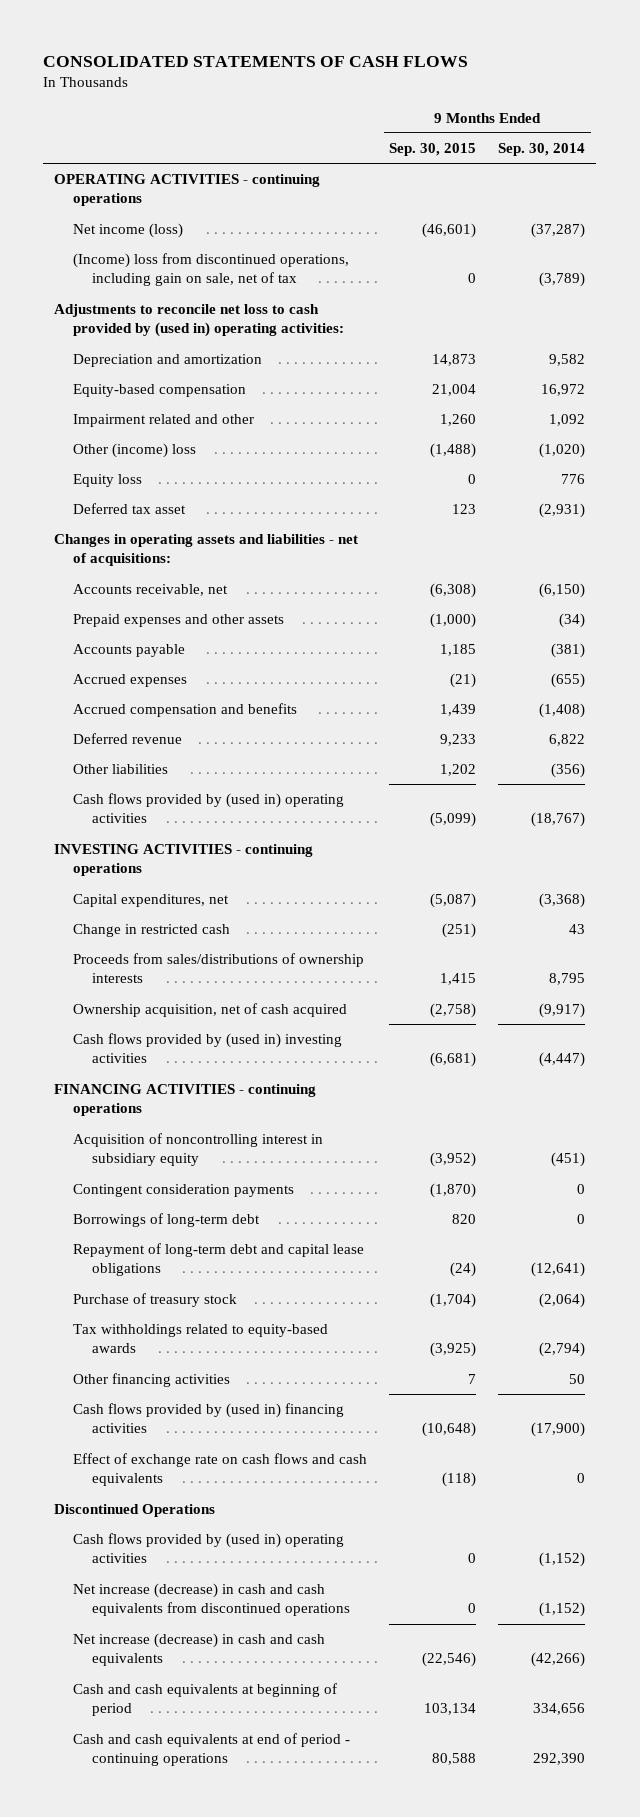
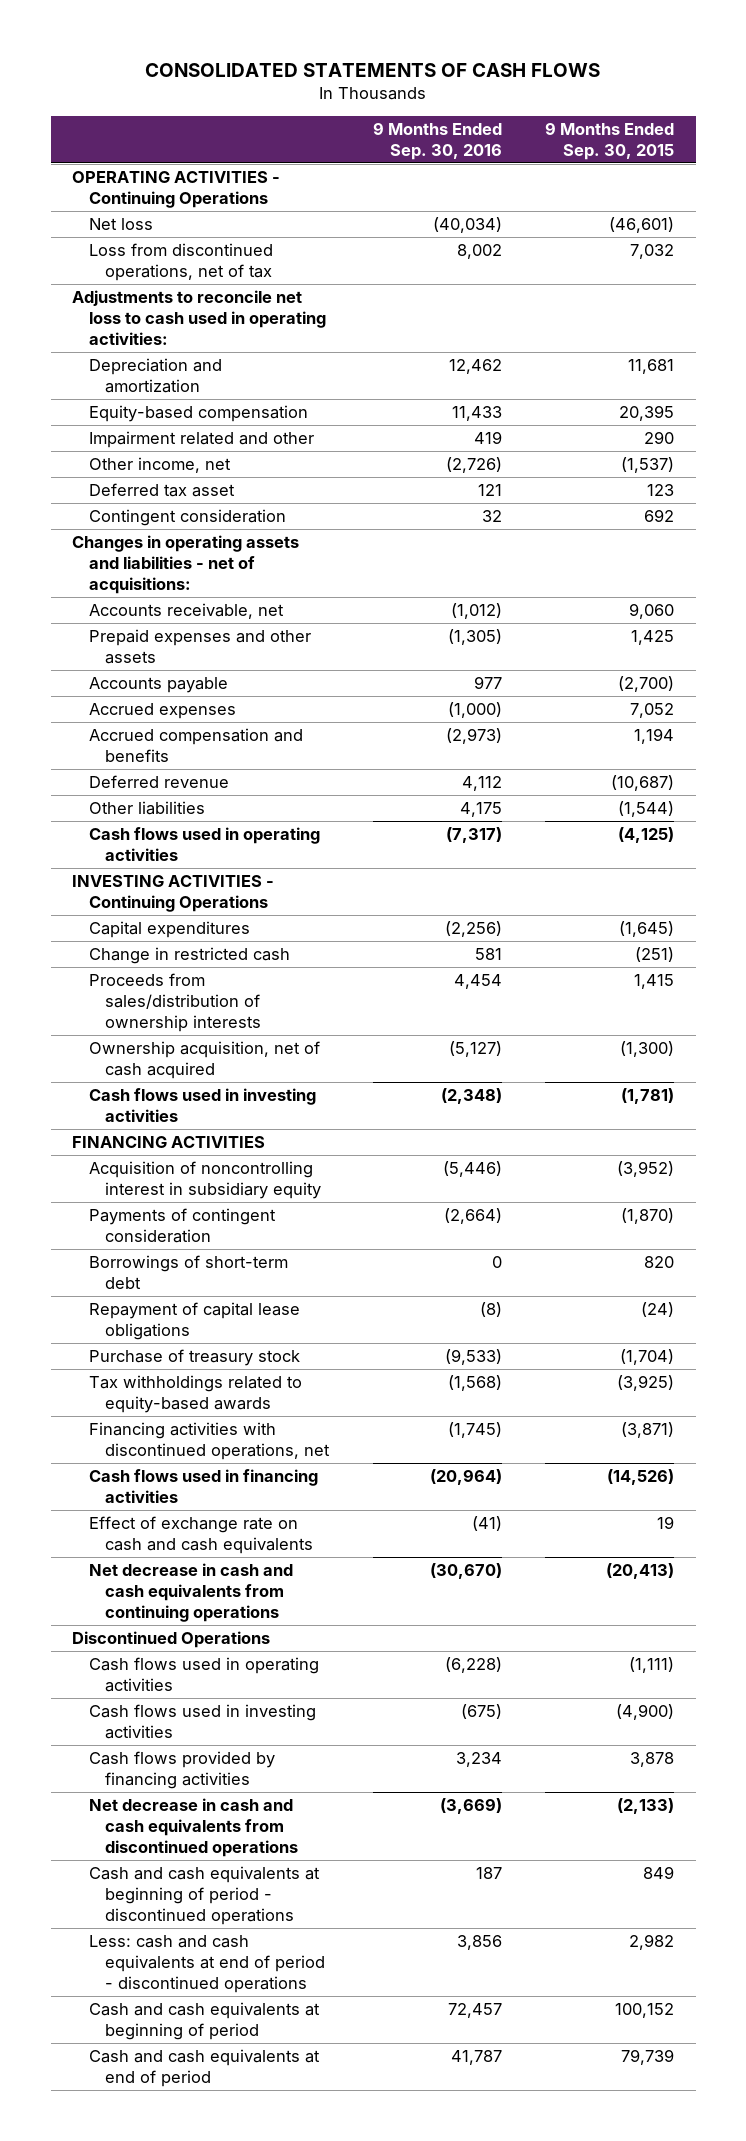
- | 9 Months Ended Sep. 30, 2015 | 9 Months Ended Sep. 30, 2014
+ | 9 Months Ended Sep. 30, 2016 | 9 Months Ended Sep. 30, 2015
- OPERATING ACTIVITIES - continuing operations
- Net income (loss) | (46,601) | (37,287)
- (Income) loss from discontinued operations, including gain on sale, net of tax | 0 | (3,789)
- Adjustments to reconcile net loss to cash provided by (used in) operating activities:
- Depreciation and amortization | 14,873 | 9,582
- Equity-based compensation | 21,004 | 16,972
- Impairment related and other | 1,260 | 1,092
- Other (income) loss | (1,488) | (1,020)
- Equity loss | 0 | 776
+ OPERATING ACTIVITIES - Continuing Operations
+ Net loss | (40,034) | (46,601)
+ Loss from discontinued operations, net of tax | 8,002 | 7,032
+ Adjustments to reconcile net loss to cash used in operating activities:
+ Depreciation and amortization | 12,462 | 11,681
+ Equity-based compensation | 11,433 | 20,395
+ Impairment related and other | 419 | 290
+ Other income, net | (2,726) | (1,537)
+ Contingent consideration | 32 | 692
- Accounts receivable, net | (6,308) | (6,150)
- Prepaid expenses and other assets | (1,000) | (34)
- Accounts payable | 1,185 | (381)
- Accrued expenses | (21) | (655)
- Accrued compensation and benefits | 1,439 | (1,408)
- Deferred revenue | 9,233 | 6,822
- Other liabilities | 1,202 | (356)
- Cash flows provided by (used in) operating activities | (5,099) | (18,767)
- INVESTING ACTIVITIES - continuing operations
- Capital expenditures, net | (5,087) | (3,368)
+ Accounts receivable, net | (1,012) | 9,060
+ Prepaid expenses and other assets | (1,305) | 1,425
+ Accounts payable | 977 | (2,700)
+ Accrued expenses | (1,000) | 7,052
+ Accrued compensation and benefits | (2,973) | 1,194
+ Deferred revenue | 4,112 | (10,687)
+ Other liabilities | 4,175 | (1,544)
+ Cash flows used in operating activities | (7,317) | (4,125)
+ INVESTING ACTIVITIES - Continuing Operations
+ Capital expenditures | (2,256) | (1,645)
- Proceeds from sales/distributions of ownership interests | 1,415 | 8,795
- Ownership acquisition, net of cash acquired | (2,758) | (9,917)
- Cash flows provided by (used in) investing activities | (6,681) | (4,447)
- FINANCING ACTIVITIES - continuing operations
+ Proceeds from sales/distribution of ownership interests | 4,454 | 1,415
+ Ownership acquisition, net of cash acquired | (5,127) | (1,300)
+ Cash flows used in investing activities | (2,348) | (1,781)
+ FINANCING ACTIVITIES
- Contingent consideration payments | (1,870) | 0
- Borrowings of long-term debt | 820 | 0
- Repayment of long-term debt and capital lease obligations | (24) | (12,641)
+ Payments of contingent consideration | (2,664) | (1,870)
+ Borrowings of short-term debt | 0 | 820
+ Repayment of capital lease obligations | (8) | (24)
- Other financing activities | 7 | 50
- Cash flows provided by (used in) financing activities | (10,648) | (17,900)
- Effect of exchange rate on cash flows and cash equivalents | (118) | 0
+ Financing activities with discontinued operations, net | (1,745) | (3,871)
+ Cash flows used in financing activities | (20,964) | (14,526)
+ Effect of exchange rate on cash and cash equivalents | (41) | 19
+ Net decrease in cash and cash equivalents from continuing operations | (30,670) | (20,413)
- Cash flows provided by (used in) operating activities | 0 | (1,152)
- Net increase (decrease) in cash and cash equivalents from discontinued operations | 0 | (1,152)
- Net increase (decrease) in cash and cash equivalents | (22,546) | (42,266)
- Cash and cash equivalents at beginning of period | 103,134 | 334,656
- Cash and cash equivalents at end of period - continuing operations | 80,588 | 292,390
+ Cash flows used in operating activities | (6,228) | (1,111)
+ Cash flows used in investing activities | (675) | (4,900)
+ Cash flows provided by financing activities | 3,234 | 3,878
+ Net decrease in cash and cash equivalents from discontinued operations | (3,669) | (2,133)
+ Cash and cash equivalents at beginning of period - discontinued operations | 187 | 849
+ Less: cash and cash equivalents at end of period - discontinued operations | 3,856 | 2,982
+ Cash and cash equivalents at beginning of period | 72,457 | 100,152
+ Cash and cash equivalents at end of period | 41,787 | 79,739

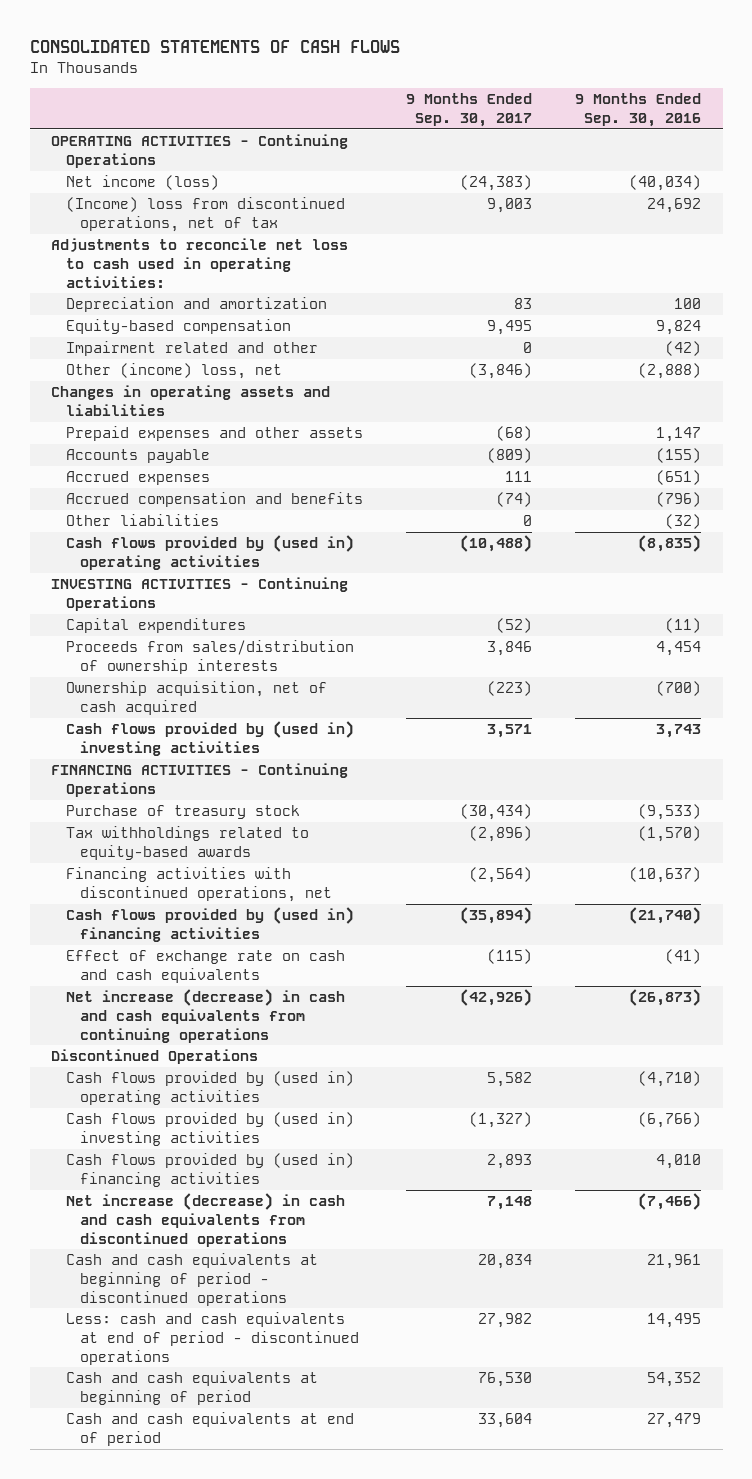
- | 9 Months Ended Sep. 30, 2016 | 9 Months Ended Sep. 30, 2015
+ | 9 Months Ended Sep. 30, 2017 | 9 Months Ended Sep. 30, 2016
- Net loss | (40,034) | (46,601)
- Loss from discontinued operations, net of tax | 8,002 | 7,032
+ Net income (loss) | (24,383) | (40,034)
+ (Income) loss from discontinued operations, net of tax | 9,003 | 24,692
- Depreciation and amortization | 12,462 | 11,681
- Equity-based compensation | 11,433 | 20,395
- Impairment related and other | 419 | 290
- Other income, net | (2,726) | (1,537)
- Deferred tax asset | 121 | 123
- Contingent consideration | 32 | 692
- Changes in operating assets and liabilities - net of acquisitions:
- Accounts receivable, net | (1,012) | 9,060
- Prepaid expenses and other assets | (1,305) | 1,425
- Accounts payable | 977 | (2,700)
- Accrued expenses | (1,000) | 7,052
- Accrued compensation and benefits | (2,973) | 1,194
- Deferred revenue | 4,112 | (10,687)
- Other liabilities | 4,175 | (1,544)
- Cash flows used in operating activities | (7,317) | (4,125)
+ Depreciation and amortization | 83 | 100
+ Equity-based compensation | 9,495 | 9,824
+ Impairment related and other | 0 | (42)
+ Other (income) loss, net | (3,846) | (2,888)
+ Changes in operating assets and liabilities
+ Prepaid expenses and other assets | (68) | 1,147
+ Accounts payable | (809) | (155)
+ Accrued expenses | 111 | (651)
+ Accrued compensation and benefits | (74) | (796)
+ Other liabilities | 0 | (32)
+ Cash flows provided by (used in) operating activities | (10,488) | (8,835)
- Capital expenditures | (2,256) | (1,645)
- Change in restricted cash | 581 | (251)
+ Capital expenditures | (52) | (11)
- Ownership acquisition, net of cash acquired | (5,127) | (1,300)
- Cash flows used in investing activities | (2,348) | (1,781)
- FINANCING ACTIVITIES
- Acquisition of noncontrolling interest in subsidiary equity | (5,446) | (3,952)
- Payments of contingent consideration | (2,664) | (1,870)
- Borrowings of short-term debt | 0 | 820
- Repayment of capital lease obligations | (8) | (24)
+ Ownership acquisition, net of cash acquired | (223) | (700)
+ Cash flows provided by (used in) investing activities | 3,571 | 3,743
+ FINANCING ACTIVITIES - Continuing Operations
- Tax withholdings related to equity-based awards | (1,568) | (3,925)
- Financing activities with discontinued operations, net | (1,745) | (3,871)
- Cash flows used in financing activities | (20,964) | (14,526)
+ Tax withholdings related to equity-based awards | (2,896) | (1,570)
+ Financing activities with discontinued operations, net | (2,564) | (10,637)
+ Cash flows provided by (used in) financing activities | (35,894) | (21,740)
- Net decrease in cash and cash equivalents from continuing operations | (30,670) | (20,413)
+ Net increase (decrease) in cash and cash equivalents from continuing operations | (42,926) | (26,873)
- Cash flows used in operating activities | (6,228) | (1,111)
- Cash flows used in investing activities | (675) | (4,900)
- Cash flows provided by financing activities | 3,234 | 3,878
- Net decrease in cash and cash equivalents from discontinued operations | (3,669) | (2,133)
- Cash and cash equivalents at beginning of period - discontinued operations | 187 | 849
- Less: cash and cash equivalents at end of period - discontinued operations | 3,856 | 2,982
- Cash and cash equivalents at beginning of period | 72,457 | 100,152
- Cash and cash equivalents at end of period | 41,787 | 79,739
+ Cash flows provided by (used in) operating activities | 5,582 | (4,710)
+ Cash flows provided by (used in) investing activities | (1,327) | (6,766)
+ Cash flows provided by (used in) financing activities | 2,893 | 4,010
+ Net increase (decrease) in cash and cash equivalents from discontinued operations | 7,148 | (7,466)
+ Cash and cash equivalents at beginning of period - discontinued operations | 20,834 | 21,961
+ Less: cash and cash equivalents at end of period - discontinued operations | 27,982 | 14,495
+ Cash and cash equivalents at beginning of period | 76,530 | 54,352
+ Cash and cash equivalents at end of period | 33,604 | 27,479

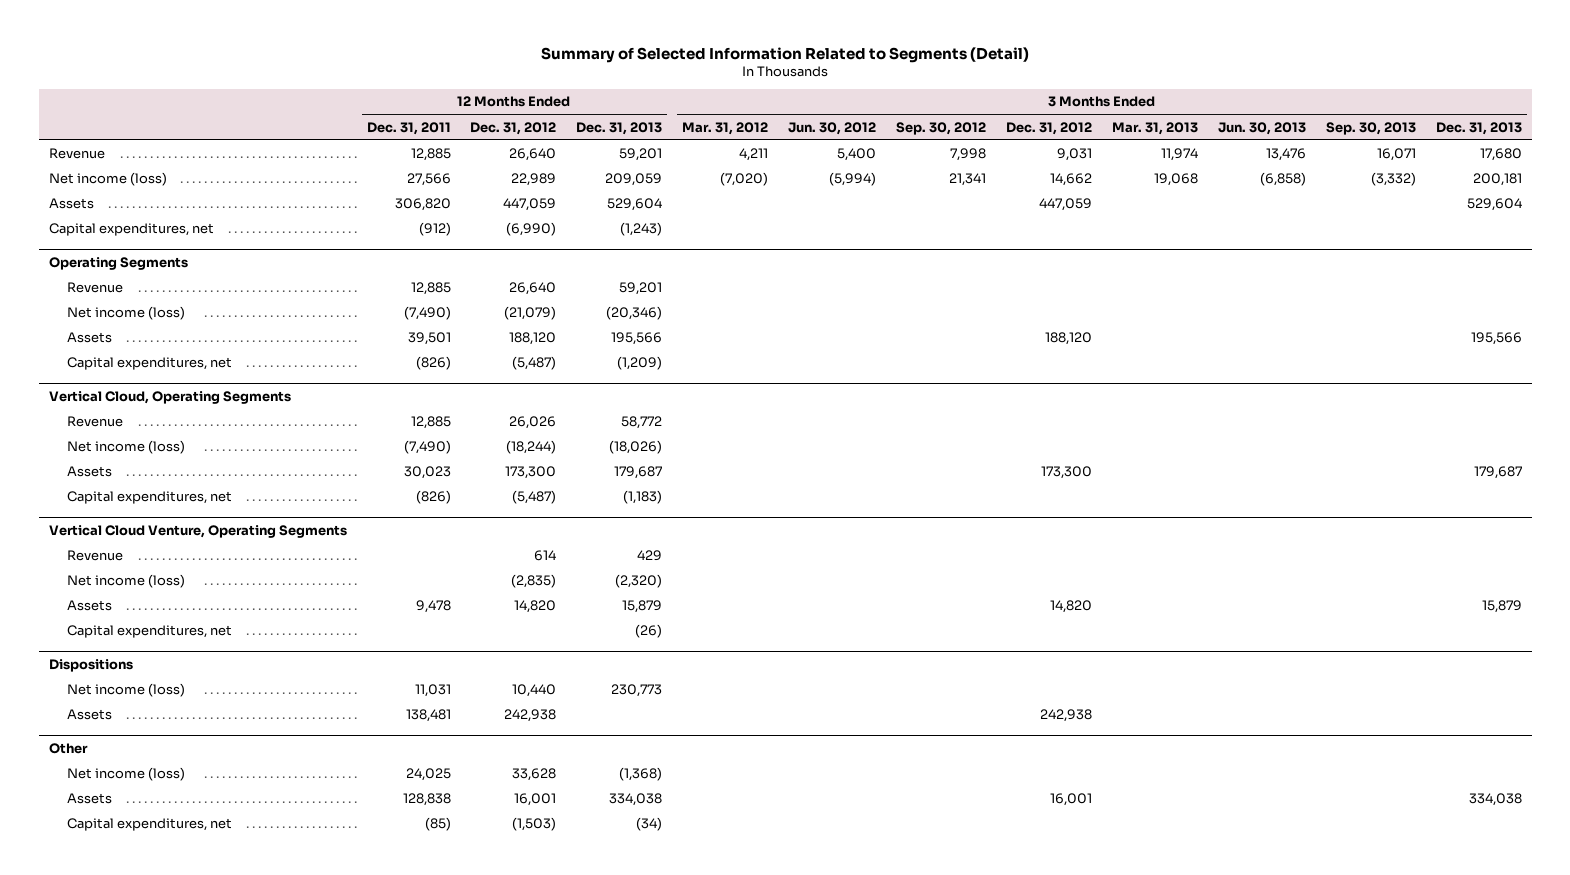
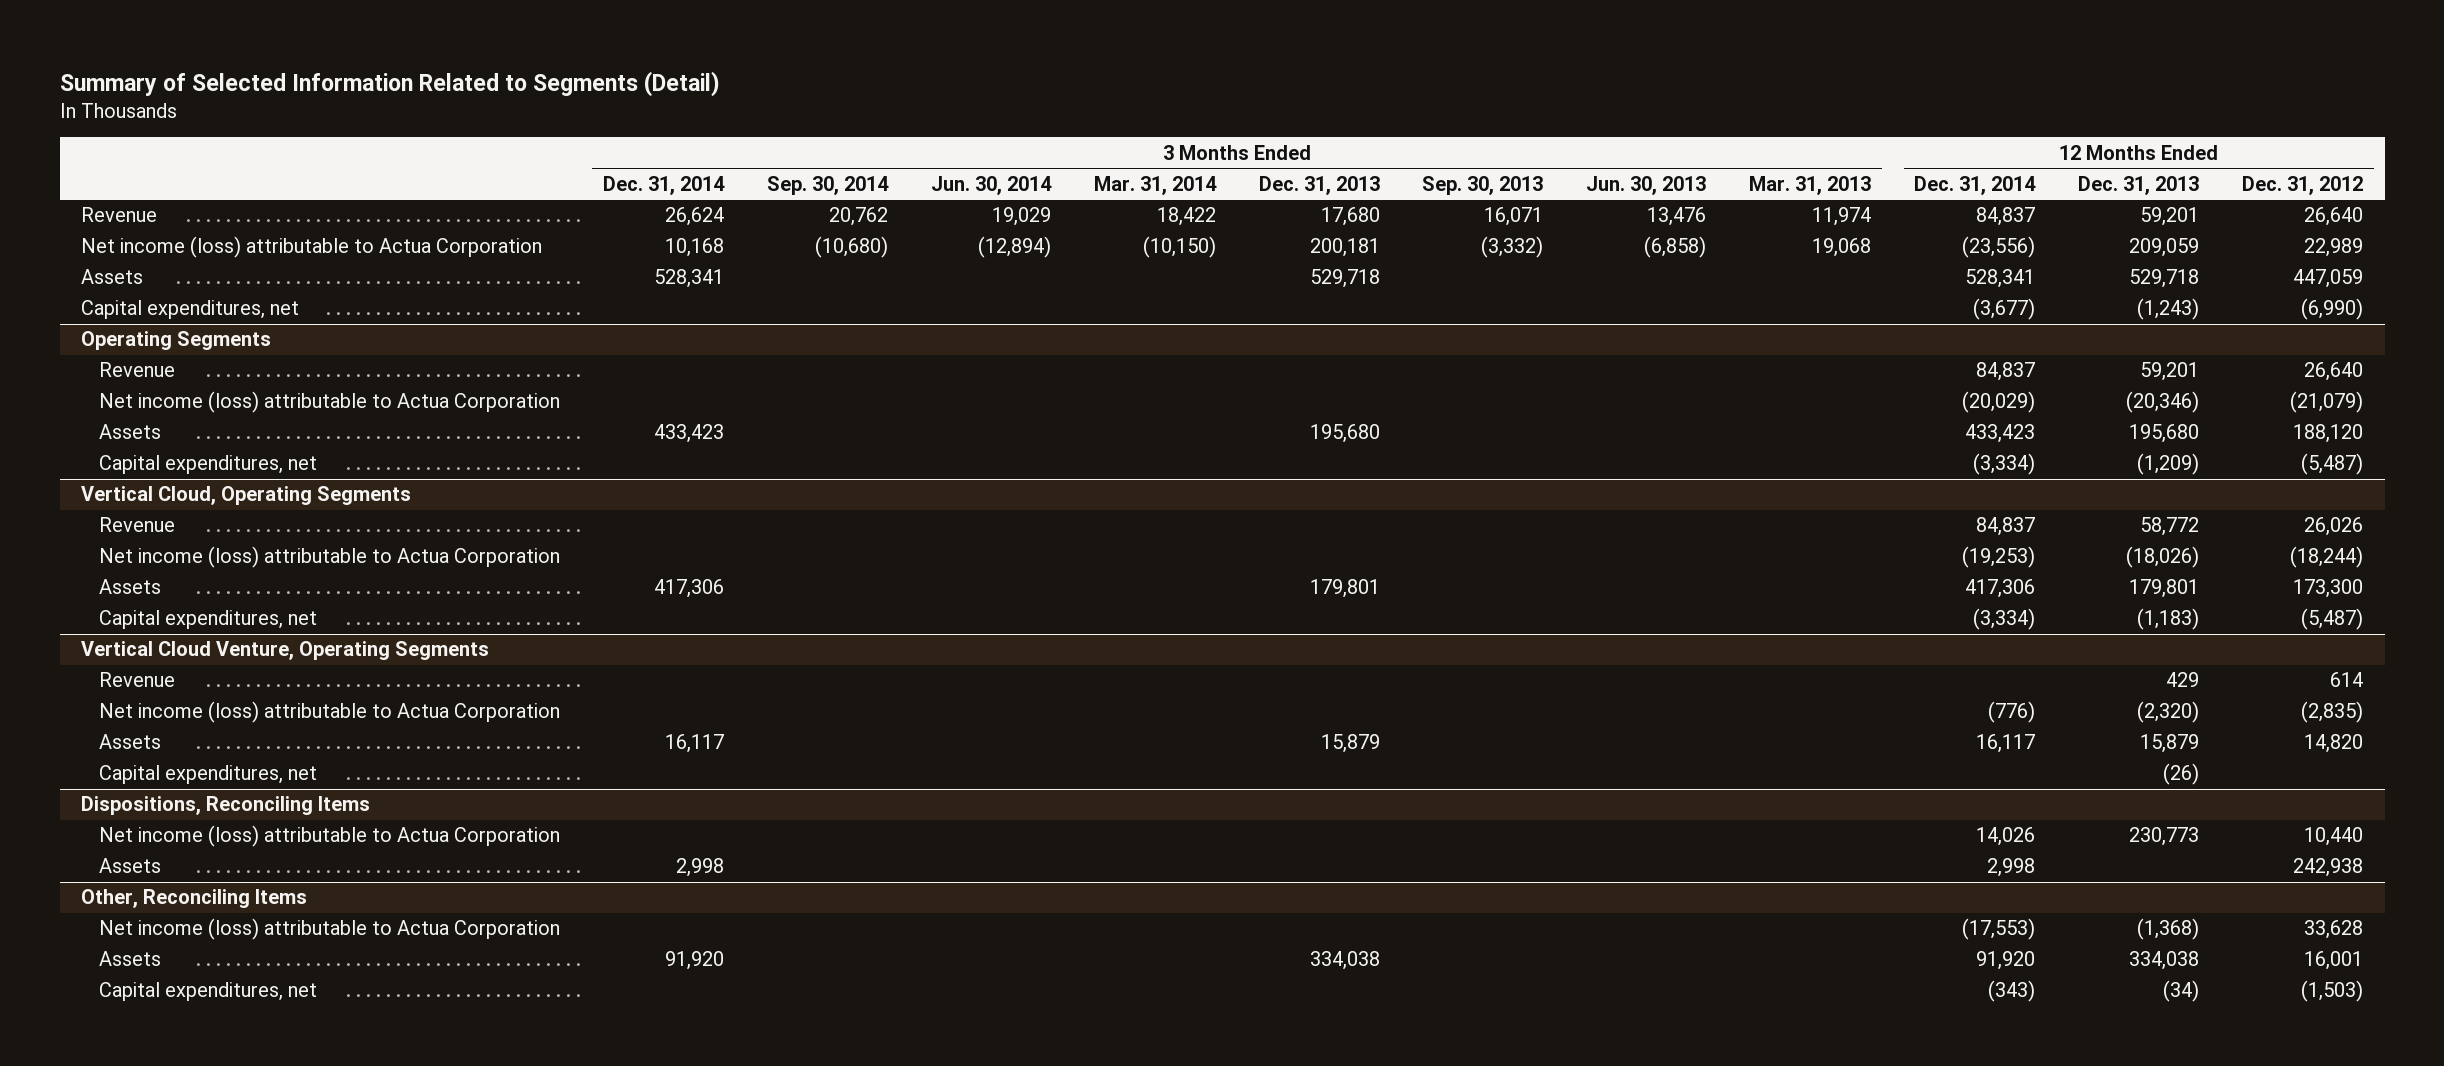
- | 12 Months Ended Dec. 31, 2011 | 12 Months Ended Dec. 31, 2012 | 12 Months Ended Dec. 31, 2013 | 3 Months Ended Mar. 31, 2012 | 3 Months Ended Jun. 30, 2012 | 3 Months Ended Sep. 30, 2012 | 3 Months Ended Dec. 31, 2012 | 3 Months Ended Mar. 31, 2013 | 3 Months Ended Jun. 30, 2013 | 3 Months Ended Sep. 30, 2013 | 3 Months Ended Dec. 31, 2013
+ | 3 Months Ended Dec. 31, 2014 | 3 Months Ended Sep. 30, 2014 | 3 Months Ended Jun. 30, 2014 | 3 Months Ended Mar. 31, 2014 | 3 Months Ended Dec. 31, 2013 | 3 Months Ended Sep. 30, 2013 | 3 Months Ended Jun. 30, 2013 | 3 Months Ended Mar. 31, 2013 | 12 Months Ended Dec. 31, 2014 | 12 Months Ended Dec. 31, 2013 | 12 Months Ended Dec. 31, 2012
- Net income (loss) | 27,566 | 22,989 | 209,059 | (7,020) | (5,994) | 21,341 | 14,662 | 19,068 | (6,858) | (3,332) | 200,181
- Assets | 306,820 | 447,059 | 529,604 | | | | 447,059 | | | | 529,604
+ Net income (loss) attributable to Actua Corporation | 10,168 | (10,680) | (12,894) | (10,150) | 200,181 | (3,332) | (6,858) | 19,068 | (23,556) | 209,059 | 22,989
+ Assets | 528,341 | | | | 529,718 | | | | 528,341 | 529,718 | 447,059
@ Operating Segments
- Net income (loss) | (7,490) | (21,079) | (20,346) | | | | | | | |
- Assets | 39,501 | 188,120 | 195,566 | | | | 188,120 | | | | 195,566
+ Net income (loss) attributable to Actua Corporation | | | | | | | | | (20,029) | (20,346) | (21,079)
+ Assets | 433,423 | | | | 195,680 | | | | 433,423 | 195,680 | 188,120
@ Vertical Cloud, Operating Segments
- Net income (loss) | (7,490) | (18,244) | (18,026) | | | | | | | |
- Assets | 30,023 | 173,300 | 179,687 | | | | 173,300 | | | | 179,687
+ Net income (loss) attributable to Actua Corporation | | | | | | | | | (19,253) | (18,026) | (18,244)
+ Assets | 417,306 | | | | 179,801 | | | | 417,306 | 179,801 | 173,300
@ Vertical Cloud Venture, Operating Segments
- Net income (loss) | | (2,835) | (2,320) | | | | | | | |
+ Net income (loss) attributable to Actua Corporation | | | | | | | | | (776) | (2,320) | (2,835)
- Dispositions
- Net income (loss) | 11,031 | 10,440 | 230,773 | | | | | | | |
+ Dispositions, Reconciling Items
+ Net income (loss) attributable to Actua Corporation | | | | | | | | | 14,026 | 230,773 | 10,440
- Other
- Net income (loss) | 24,025 | 33,628 | (1,368) | | | | | | | |
+ Other, Reconciling Items
+ Net income (loss) attributable to Actua Corporation | | | | | | | | | (17,553) | (1,368) | 33,628

